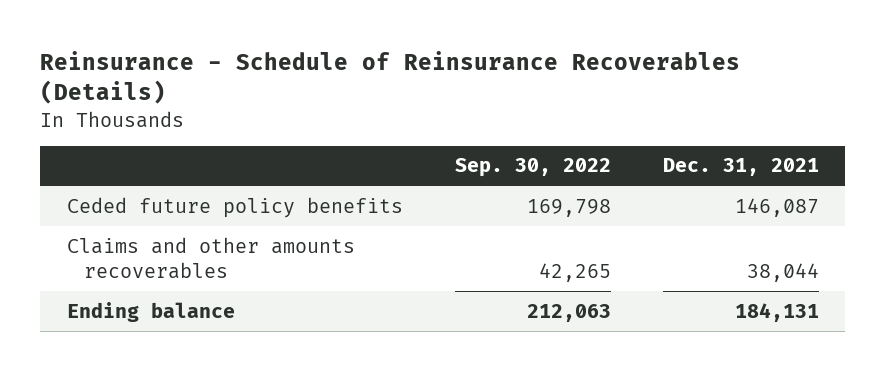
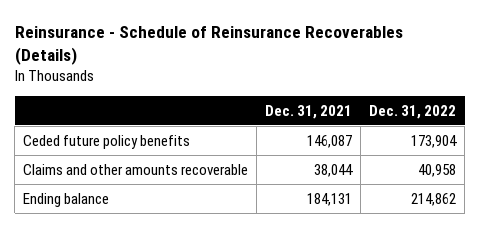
- | Sep. 30, 2022 | Dec. 31, 2021
+ | Dec. 31, 2021 | Dec. 31, 2022
- Claims and other amounts recoverables | 42,265 | 38,044
+ Claims and other amounts recoverable | 38,044 | 40,958

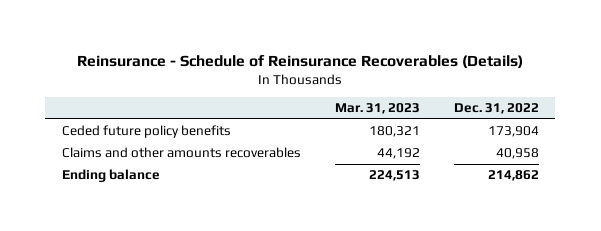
- | Dec. 31, 2021 | Dec. 31, 2022
+ | Mar. 31, 2023 | Dec. 31, 2022
- Claims and other amounts recoverable | 38,044 | 40,958
+ Claims and other amounts recoverables | 44,192 | 40,958

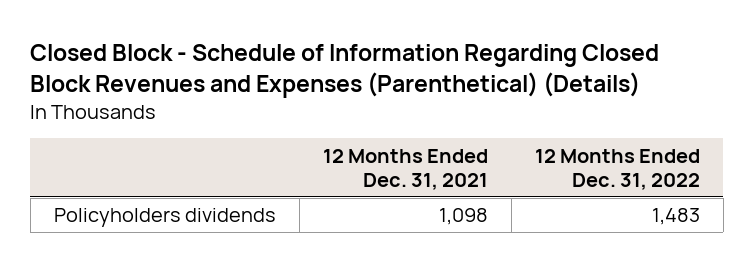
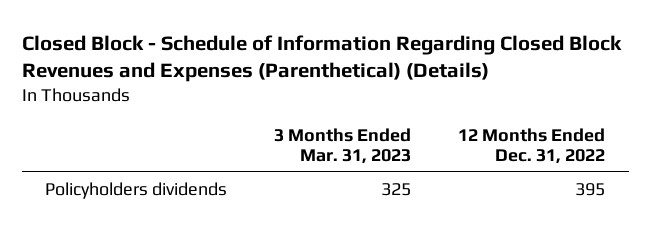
- | 12 Months Ended Dec. 31, 2021 | 12 Months Ended Dec. 31, 2022
+ | 3 Months Ended Mar. 31, 2023 | 12 Months Ended Dec. 31, 2022
- Policyholders dividends | 1,098 | 1,483
+ Policyholders dividends | 325 | 395

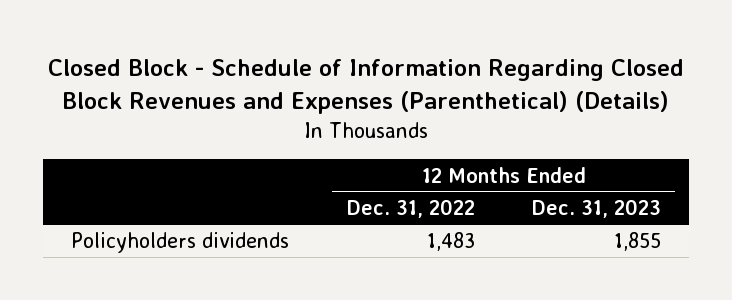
- | 3 Months Ended Mar. 31, 2023 | 12 Months Ended Dec. 31, 2022
+ | 12 Months Ended Dec. 31, 2022 | 12 Months Ended Dec. 31, 2023
- Policyholders dividends | 325 | 395
+ Policyholders dividends | 1,483 | 1,855

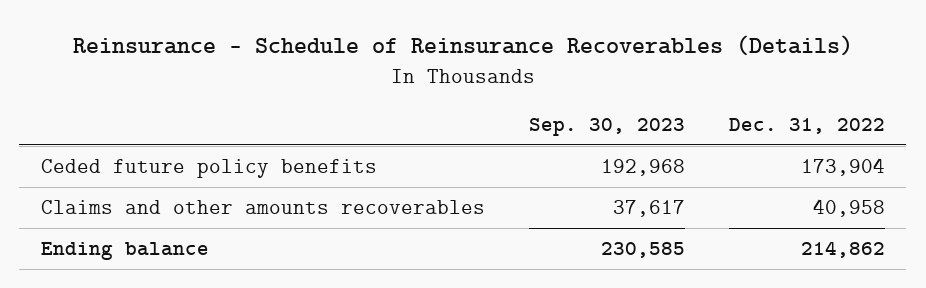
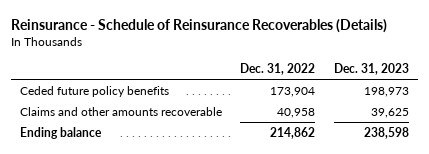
- | Sep. 30, 2023 | Dec. 31, 2022
+ | Dec. 31, 2022 | Dec. 31, 2023
- Claims and other amounts recoverables | 37,617 | 40,958
+ Claims and other amounts recoverable | 40,958 | 39,625

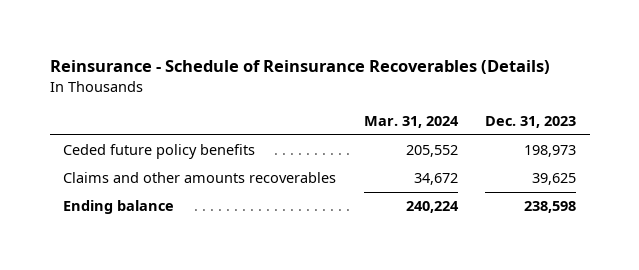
- | Dec. 31, 2022 | Dec. 31, 2023
+ | Mar. 31, 2024 | Dec. 31, 2023
- Claims and other amounts recoverable | 40,958 | 39,625
+ Claims and other amounts recoverables | 34,672 | 39,625

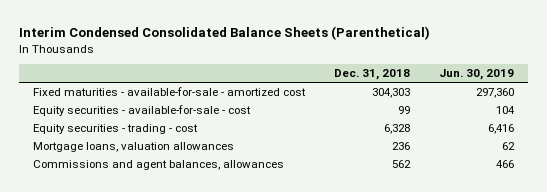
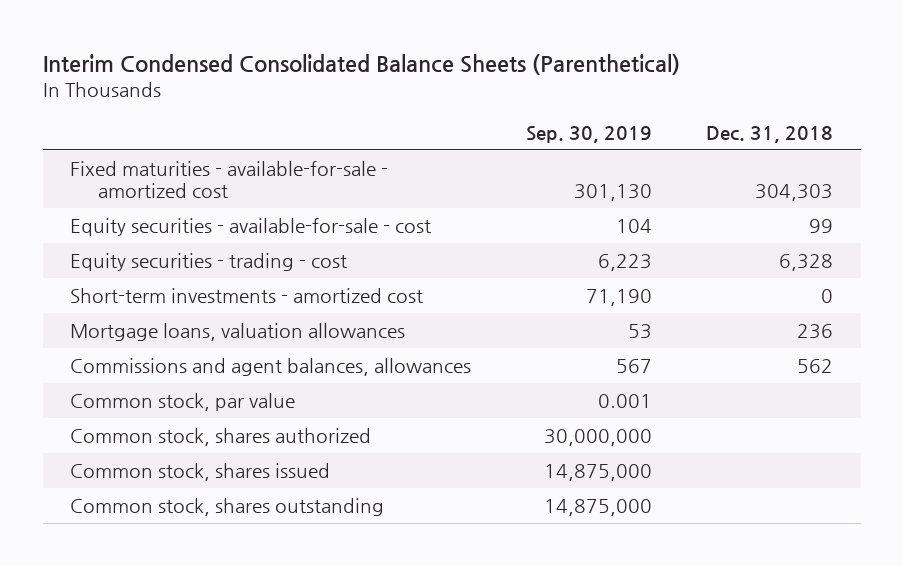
- | Dec. 31, 2018 | Jun. 30, 2019
+ | Sep. 30, 2019 | Dec. 31, 2018
+ Short-term investments - amortized cost | 71,190 | 0
+ Common stock, par value | 0.001 |
+ Common stock, shares authorized | 30,000,000 |
+ Common stock, shares issued | 14,875,000 |
+ Common stock, shares outstanding | 14,875,000 |

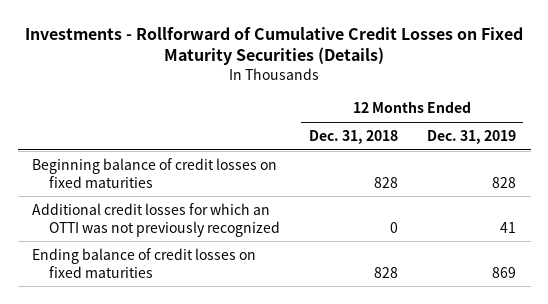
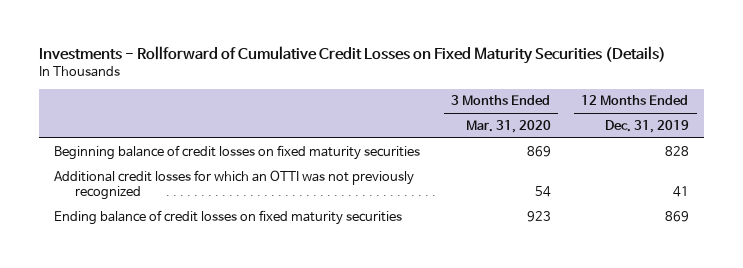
- | 12 Months Ended Dec. 31, 2018 | 12 Months Ended Dec. 31, 2019
+ | 3 Months Ended Mar. 31, 2020 | 12 Months Ended Dec. 31, 2019
- Beginning balance of credit losses on fixed maturities | 828 | 828
+ Beginning balance of credit losses on fixed maturity securities | 869 | 828
- Ending balance of credit losses on fixed maturities | 828 | 869
+ Ending balance of credit losses on fixed maturity securities | 923 | 869

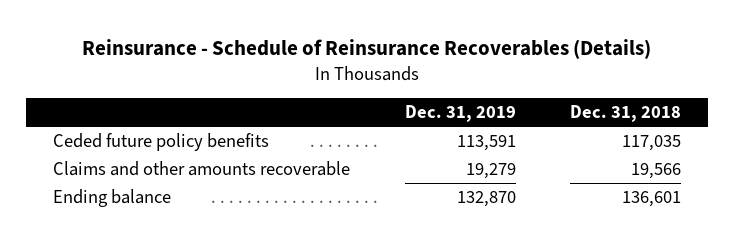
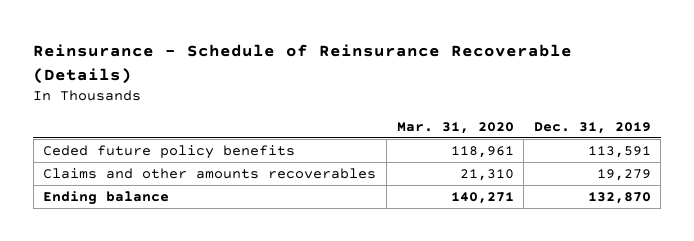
- Reinsurance - Schedule of Reinsurance Recoverables (Details)
+ Reinsurance - Schedule of Reinsurance Recoverable (Details)
- | Dec. 31, 2019 | Dec. 31, 2018
+ | Mar. 31, 2020 | Dec. 31, 2019
- Claims and other amounts recoverable | 19,279 | 19,566
+ Claims and other amounts recoverables | 21,310 | 19,279

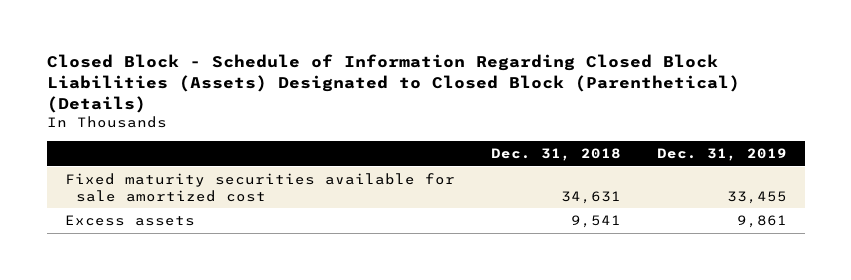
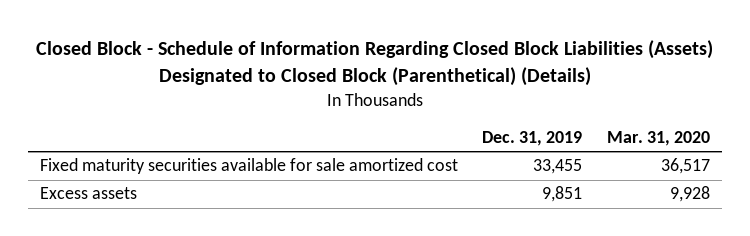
- | Dec. 31, 2018 | Dec. 31, 2019
+ | Dec. 31, 2019 | Mar. 31, 2020
- Excess assets | 9,541 | 9,861
+ Excess assets | 9,851 | 9,928

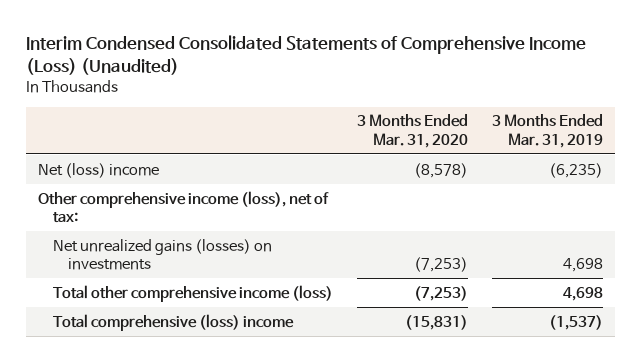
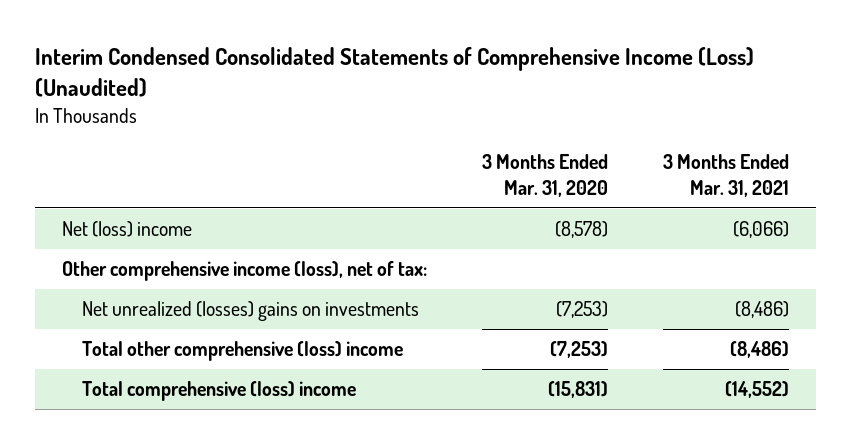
- | 3 Months Ended Mar. 31, 2020 | 3 Months Ended Mar. 31, 2019
+ | 3 Months Ended Mar. 31, 2020 | 3 Months Ended Mar. 31, 2021
- Net unrealized gains (losses) on investments | (7,253) | 4,698
- Total other comprehensive income (loss) | (7,253) | 4,698
+ Net unrealized (losses) gains on investments | (7,253) | (8,486)
+ Total other comprehensive (loss) income | (7,253) | (8,486)

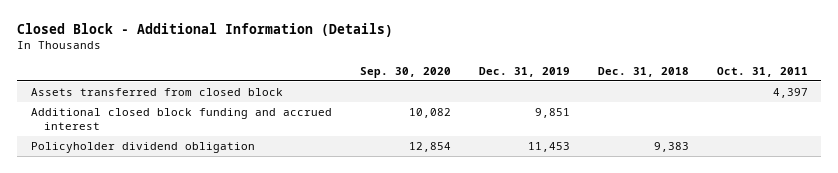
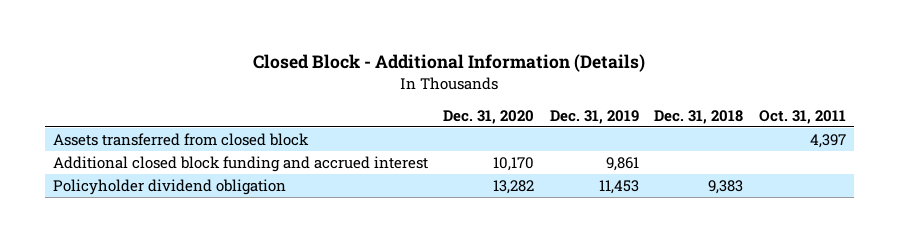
- | Sep. 30, 2020 | Dec. 31, 2019 | Dec. 31, 2018 | Oct. 31, 2011
+ | Dec. 31, 2020 | Dec. 31, 2019 | Dec. 31, 2018 | Oct. 31, 2011
- Additional closed block funding and accrued interest | 10,082 | 9,851 | |
+ Additional closed block funding and accrued interest | 10,170 | 9,861 | |

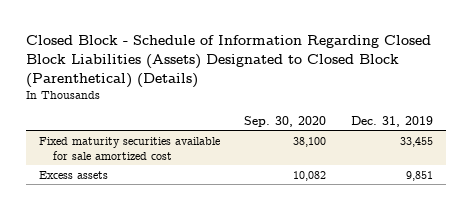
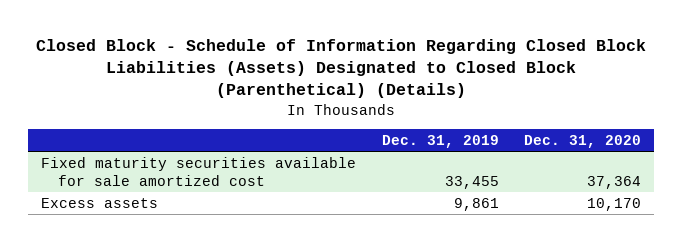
- | Sep. 30, 2020 | Dec. 31, 2019
+ | Dec. 31, 2019 | Dec. 31, 2020
- Excess assets | 10,082 | 9,851
+ Excess assets | 9,861 | 10,170

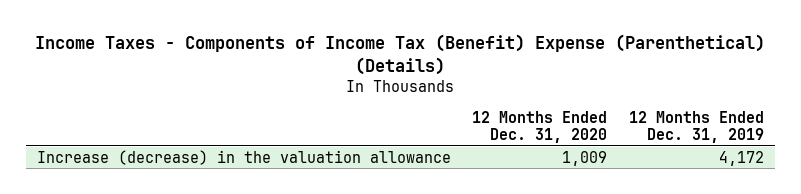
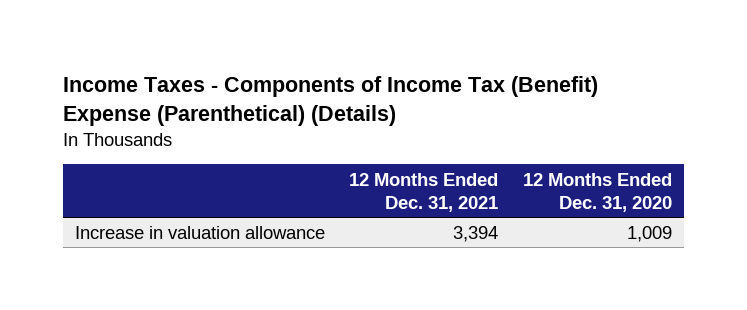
- | 12 Months Ended Dec. 31, 2020 | 12 Months Ended Dec. 31, 2019
+ | 12 Months Ended Dec. 31, 2021 | 12 Months Ended Dec. 31, 2020
- Increase (decrease) in the valuation allowance | 1,009 | 4,172
+ Increase in valuation allowance | 3,394 | 1,009

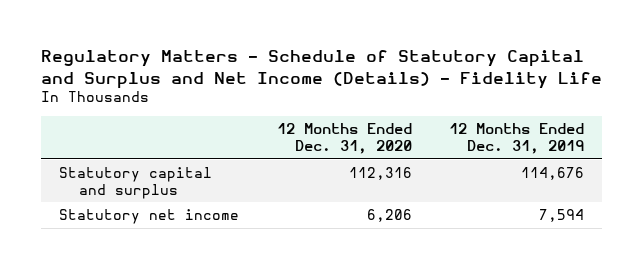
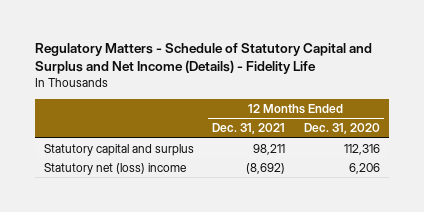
- | 12 Months Ended Dec. 31, 2020 | 12 Months Ended Dec. 31, 2019
+ | 12 Months Ended Dec. 31, 2021 | 12 Months Ended Dec. 31, 2020
- Statutory net income | 6,206 | 7,594
+ Statutory net (loss) income | (8,692) | 6,206

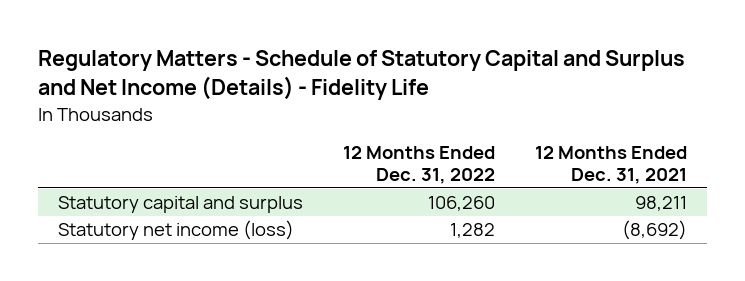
- | 12 Months Ended Dec. 31, 2021 | 12 Months Ended Dec. 31, 2020
+ | 12 Months Ended Dec. 31, 2022 | 12 Months Ended Dec. 31, 2021
- Statutory net (loss) income | (8,692) | 6,206
+ Statutory net income (loss) | 1,282 | (8,692)

